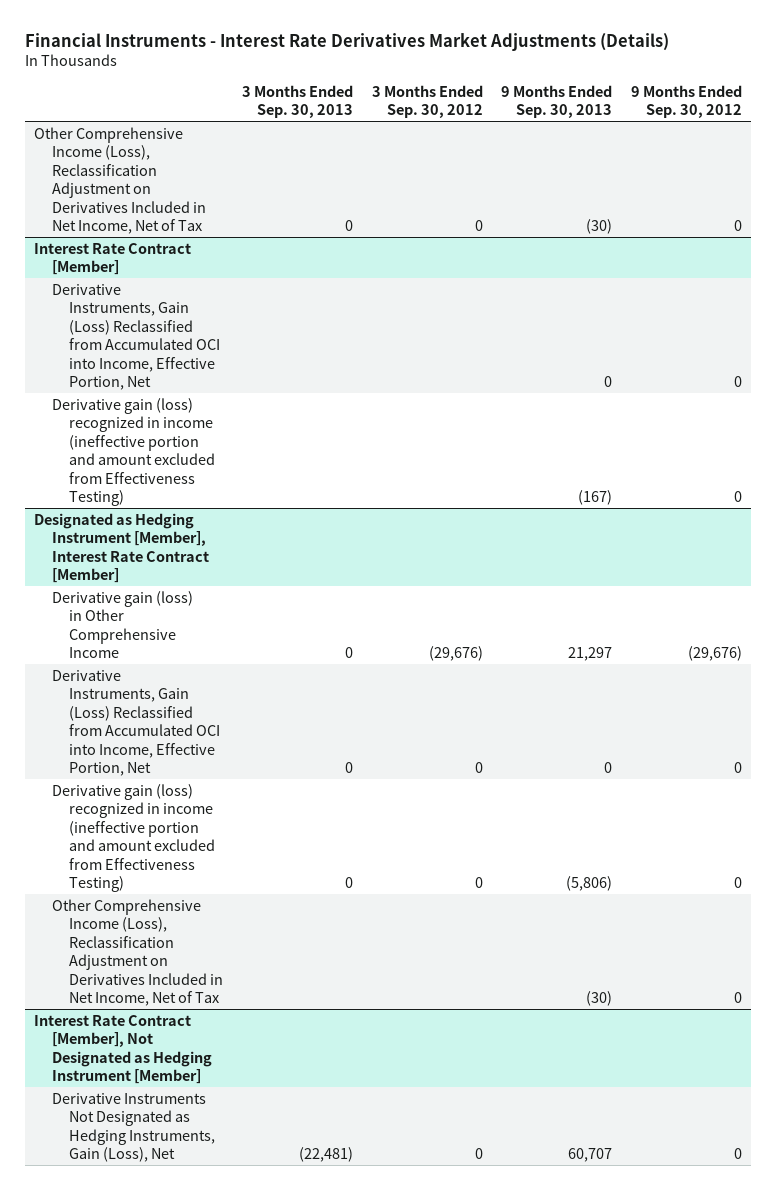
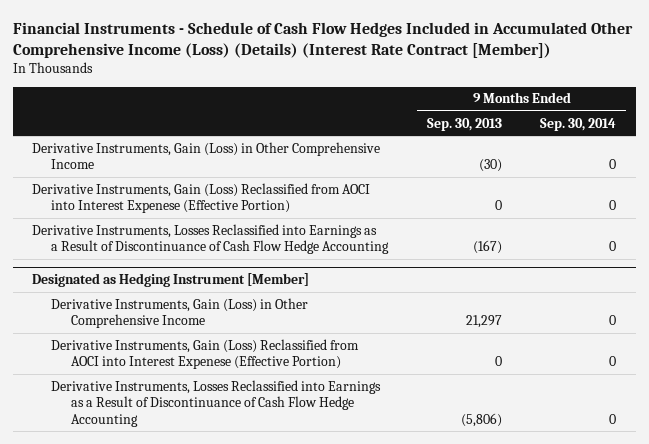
- Financial Instruments - Interest Rate Derivatives Market Adjustments (Details)
+ Financial Instruments - Schedule of Cash Flow Hedges Included in Accumulated Other Comprehensive Income (Loss) (Details) (Interest Rate Contract [Member])
- | 3 Months Ended Sep. 30, 2013 | 3 Months Ended Sep. 30, 2012 | 9 Months Ended Sep. 30, 2013 | 9 Months Ended Sep. 30, 2012
+ | 9 Months Ended Sep. 30, 2013 | 9 Months Ended Sep. 30, 2014
- Other Comprehensive Income (Loss), Reclassification Adjustment on Derivatives Included in Net Income, Net of Tax | 0 | 0 | (30) | 0
- Interest Rate Contract [Member]
- Derivative Instruments, Gain (Loss) Reclassified from Accumulated OCI into Income, Effective Portion, Net | | | 0 | 0
- Derivative gain (loss) recognized in income (ineffective portion and amount excluded from Effectiveness Testing) | | | (167) | 0
- Designated as Hedging Instrument [Member], Interest Rate Contract [Member]
- Derivative gain (loss) in Other Comprehensive Income | 0 | (29,676) | 21,297 | (29,676)
- Derivative Instruments, Gain (Loss) Reclassified from Accumulated OCI into Income, Effective Portion, Net | 0 | 0 | 0 | 0
- Derivative gain (loss) recognized in income (ineffective portion and amount excluded from Effectiveness Testing) | 0 | 0 | (5,806) | 0
- Other Comprehensive Income (Loss), Reclassification Adjustment on Derivatives Included in Net Income, Net of Tax | | | (30) | 0
- Interest Rate Contract [Member], Not Designated as Hedging Instrument [Member]
- Derivative Instruments Not Designated as Hedging Instruments, Gain (Loss), Net | (22,481) | 0 | 60,707 | 0
+ Derivative Instruments, Gain (Loss) in Other Comprehensive Income | (30) | 0
+ Derivative Instruments, Gain (Loss) Reclassified from AOCI into Interest Expenese (Effective Portion) | 0 | 0
+ Derivative Instruments, Losses Reclassified into Earnings as a Result of Discontinuance of Cash Flow Hedge Accounting | (167) | 0
+ Designated as Hedging Instrument [Member]
+ Derivative Instruments, Gain (Loss) in Other Comprehensive Income | 21,297 | 0
+ Derivative Instruments, Gain (Loss) Reclassified from AOCI into Interest Expenese (Effective Portion) | 0 | 0
+ Derivative Instruments, Losses Reclassified into Earnings as a Result of Discontinuance of Cash Flow Hedge Accounting | (5,806) | 0

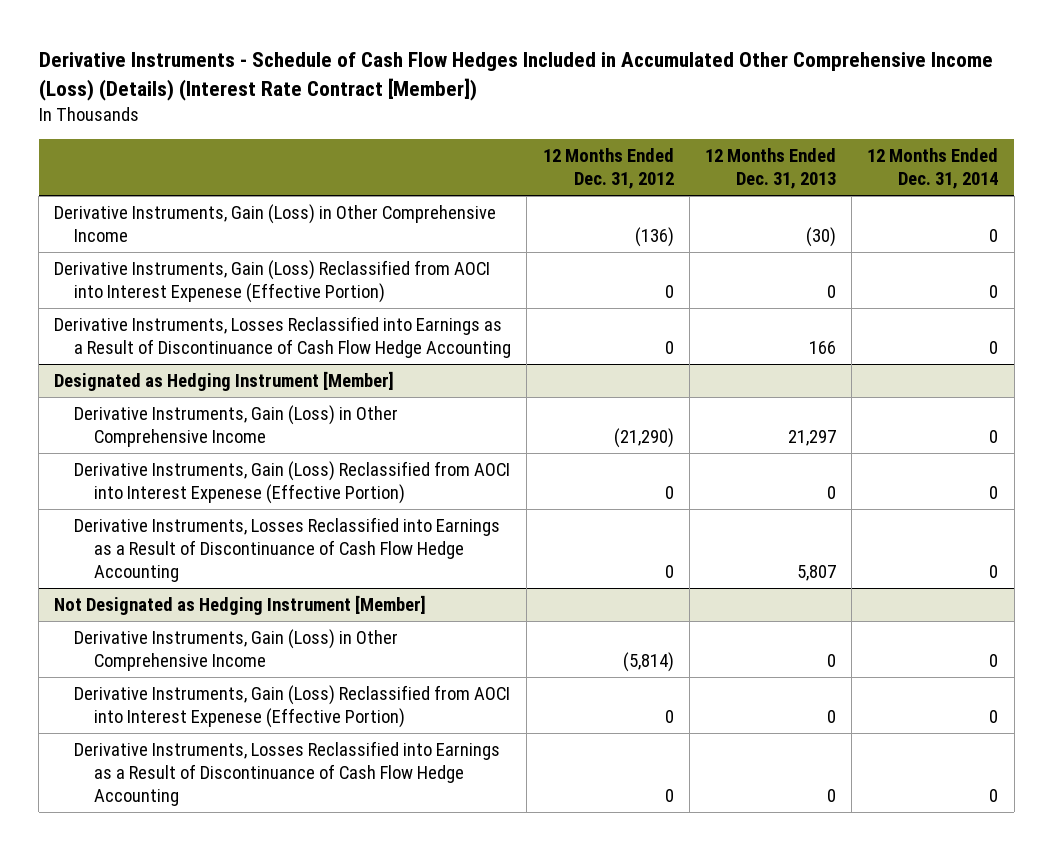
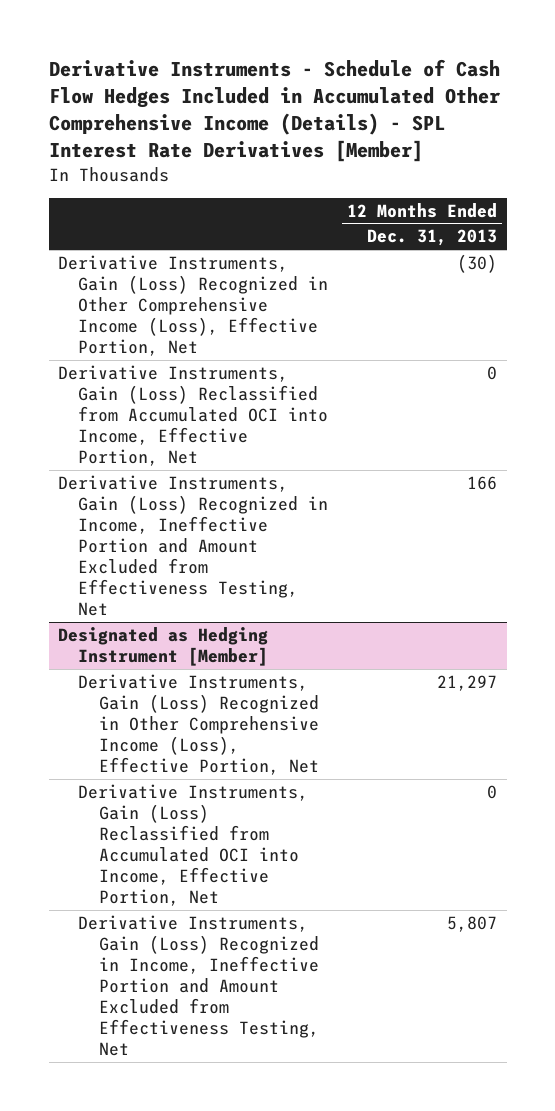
- Derivative Instruments - Schedule of Cash Flow Hedges Included in Accumulated Other Comprehensive Income (Loss) (Details) (Interest Rate Contract [Member])
+ Derivative Instruments - Schedule of Cash Flow Hedges Included in Accumulated Other Comprehensive Income (Details) - SPL Interest Rate Derivatives [Member]
- | 12 Months Ended Dec. 31, 2012 | 12 Months Ended Dec. 31, 2013 | 12 Months Ended Dec. 31, 2014
+ | 12 Months Ended Dec. 31, 2013
- Derivative Instruments, Gain (Loss) in Other Comprehensive Income | (136) | (30) | 0
- Derivative Instruments, Gain (Loss) Reclassified from AOCI into Interest Expenese (Effective Portion) | 0 | 0 | 0
- Derivative Instruments, Losses Reclassified into Earnings as a Result of Discontinuance of Cash Flow Hedge Accounting | 0 | 166 | 0
+ Derivative Instruments, Gain (Loss) Recognized in Other Comprehensive Income (Loss), Effective Portion, Net | (30)
+ Derivative Instruments, Gain (Loss) Reclassified from Accumulated OCI into Income, Effective Portion, Net | 0
+ Derivative Instruments, Gain (Loss) Recognized in Income, Ineffective Portion and Amount Excluded from Effectiveness Testing, Net | 166
@ Designated as Hedging Instrument [Member]
- Derivative Instruments, Gain (Loss) in Other Comprehensive Income | (21,290) | 21,297 | 0
- Derivative Instruments, Gain (Loss) Reclassified from AOCI into Interest Expenese (Effective Portion) | 0 | 0 | 0
- Derivative Instruments, Losses Reclassified into Earnings as a Result of Discontinuance of Cash Flow Hedge Accounting | 0 | 5,807 | 0
- Not Designated as Hedging Instrument [Member]
- Derivative Instruments, Gain (Loss) in Other Comprehensive Income | (5,814) | 0 | 0
- Derivative Instruments, Gain (Loss) Reclassified from AOCI into Interest Expenese (Effective Portion) | 0 | 0 | 0
- Derivative Instruments, Losses Reclassified into Earnings as a Result of Discontinuance of Cash Flow Hedge Accounting | 0 | 0 | 0
@ Designated as Hedging Instrument [Member]
+ Derivative Instruments, Gain (Loss) Recognized in Other Comprehensive Income (Loss), Effective Portion, Net | 21,297
+ Derivative Instruments, Gain (Loss) Reclassified from Accumulated OCI into Income, Effective Portion, Net | 0
+ Derivative Instruments, Gain (Loss) Recognized in Income, Ineffective Portion and Amount Excluded from Effectiveness Testing, Net | 5,807

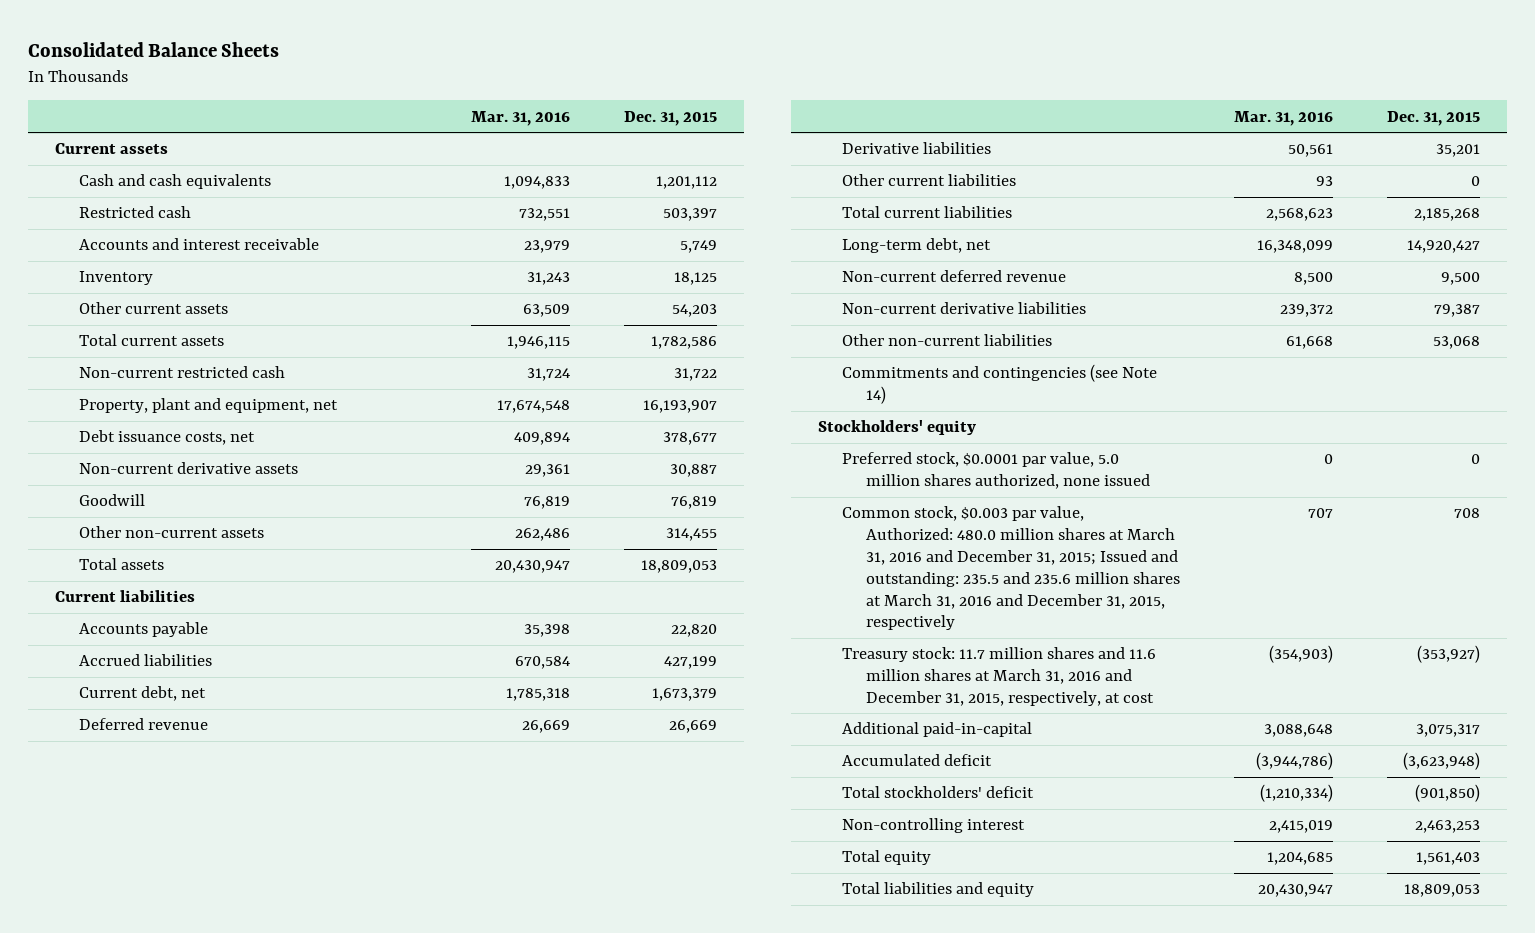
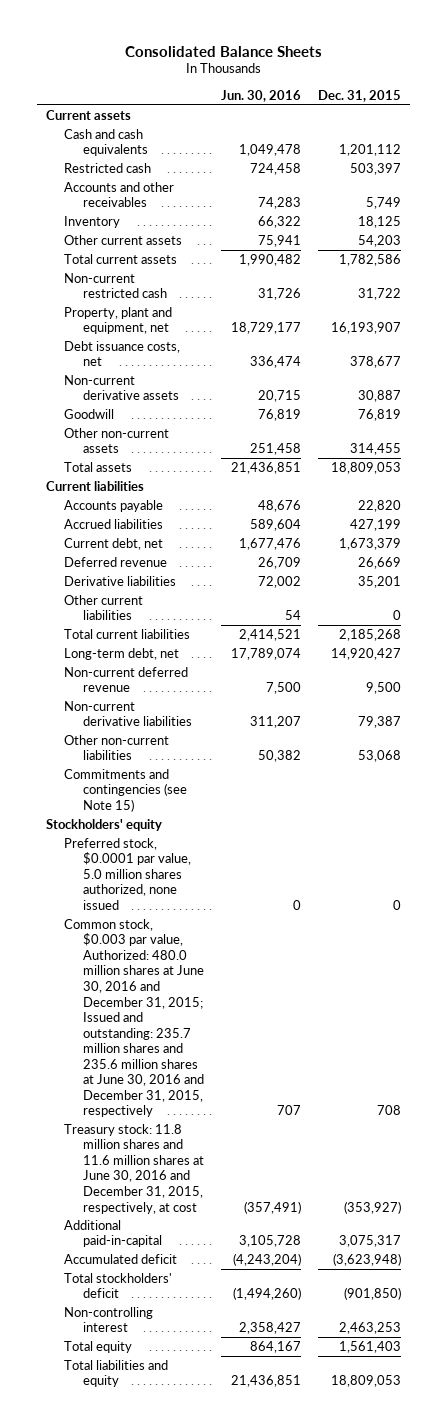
- | Mar. 31, 2016 | Dec. 31, 2015
+ | Jun. 30, 2016 | Dec. 31, 2015
- Accounts and interest receivable | 23,979 | 5,749
+ Accounts and other receivables | 74,283 | 5,749
- Commitments and contingencies (see Note 14)
+ Commitments and contingencies (see Note 15)
- Common stock, $0.003 par value, Authorized: 480.0 million shares at March 31, 2016 and December 31, 2015; Issued and outstanding: 235.5 and 235.6 million shares at March 31, 2016 and December 31, 2015, respectively | 707 | 708
- Treasury stock: 11.7 million shares and 11.6 million shares at March 31, 2016 and December 31, 2015, respectively, at cost | (354,903) | (353,927)
+ Common stock, $0.003 par value, Authorized: 480.0 million shares at June 30, 2016 and December 31, 2015; Issued and outstanding: 235.7 million shares and 235.6 million shares at June 30, 2016 and December 31, 2015, respectively | 707 | 708
+ Treasury stock: 11.8 million shares and 11.6 million shares at June 30, 2016 and December 31, 2015, respectively, at cost | (357,491) | (353,927)

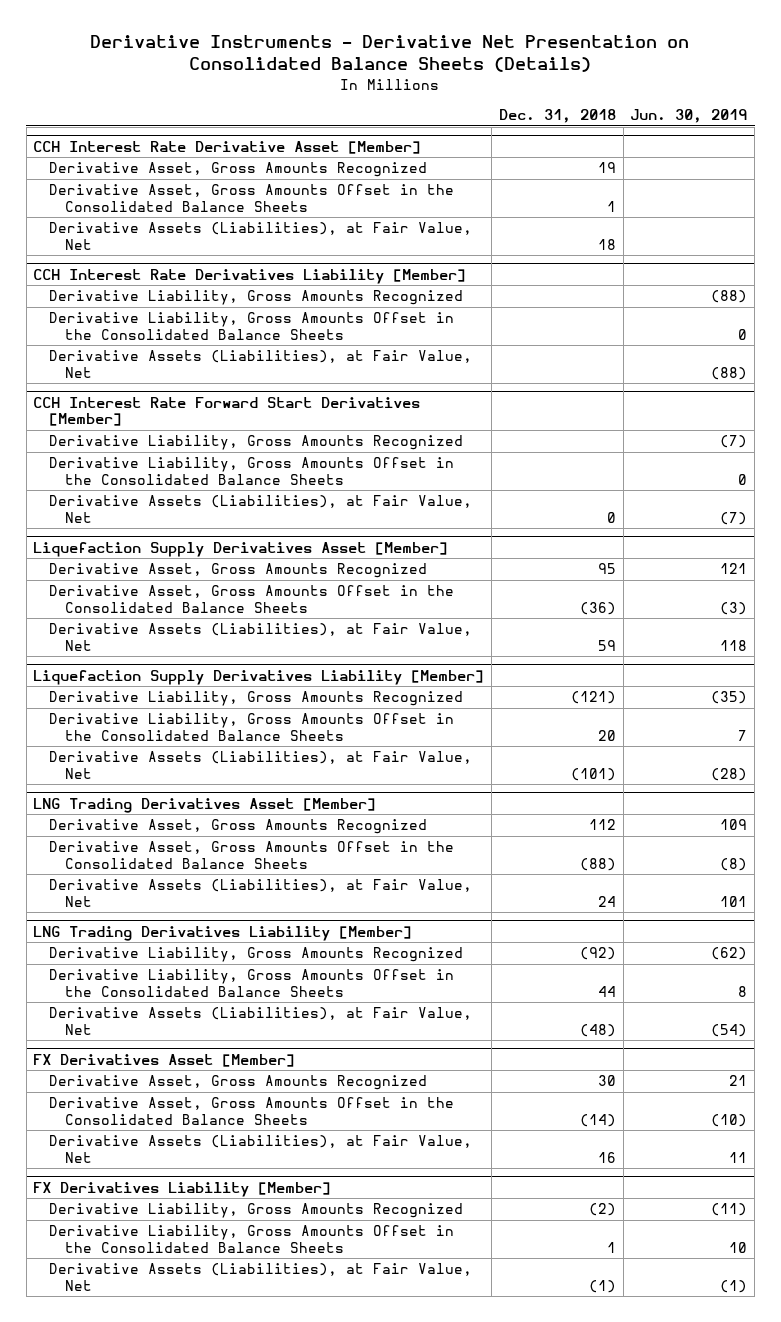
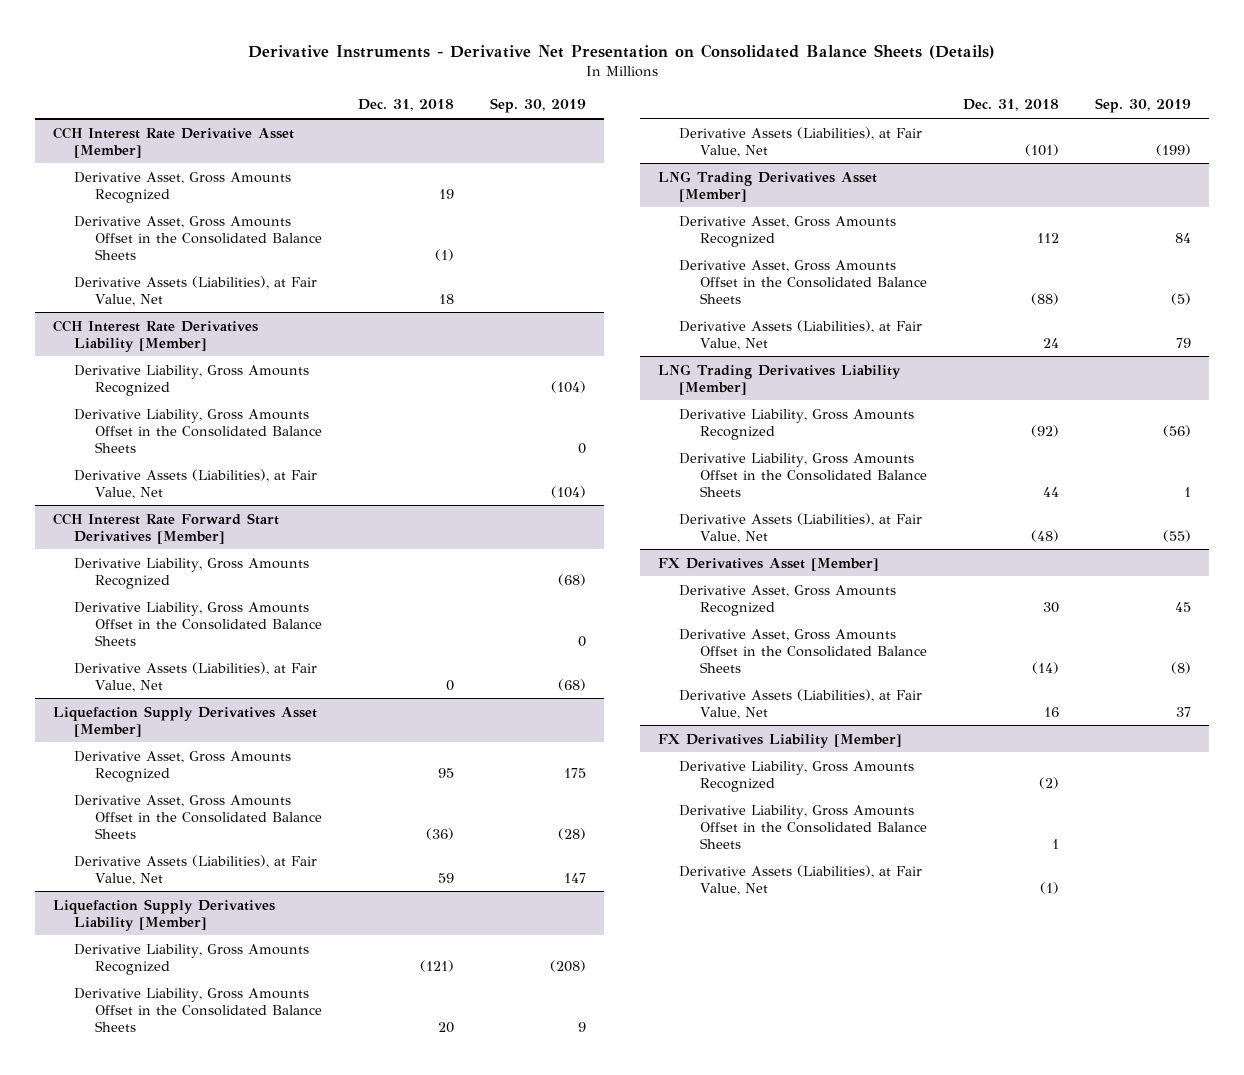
- | Dec. 31, 2018 | Jun. 30, 2019
+ | Dec. 31, 2018 | Sep. 30, 2019
@ CCH Interest Rate Derivative Asset [Member]
- Derivative Asset, Gross Amounts Offset in the Consolidated Balance Sheets | 1 |
+ Derivative Asset, Gross Amounts Offset in the Consolidated Balance Sheets | (1) |

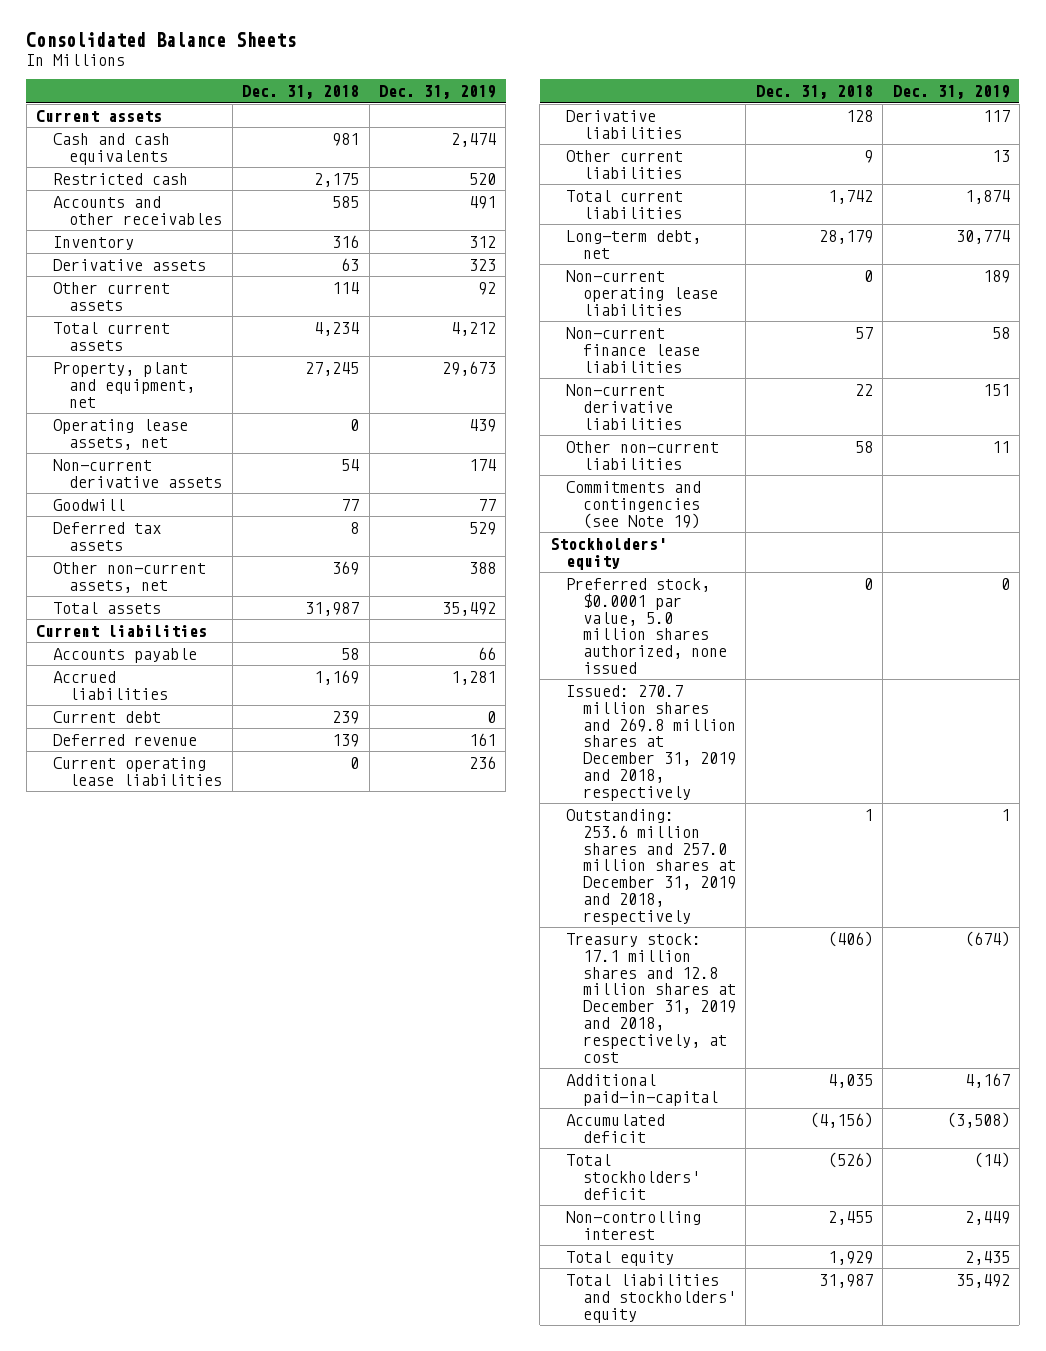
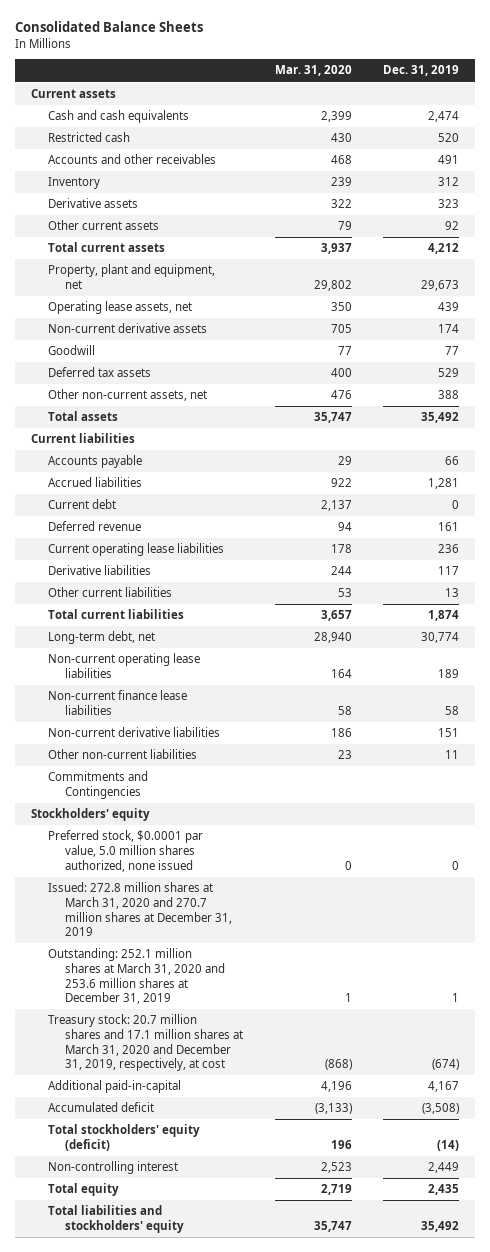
- | Dec. 31, 2018 | Dec. 31, 2019
+ | Mar. 31, 2020 | Dec. 31, 2019
- Commitments and contingencies (see Note 19)
+ Commitments and Contingencies
- Issued: 270.7 million shares and 269.8 million shares at December 31, 2019 and 2018, respectively
- Outstanding: 253.6 million shares and 257.0 million shares at December 31, 2019 and 2018, respectively | 1 | 1
- Treasury stock: 17.1 million shares and 12.8 million shares at December 31, 2019 and 2018, respectively, at cost | (406) | (674)
+ Issued: 272.8 million shares at March 31, 2020 and 270.7 million shares at December 31, 2019
+ Outstanding: 252.1 million shares at March 31, 2020 and 253.6 million shares at December 31, 2019 | 1 | 1
+ Treasury stock: 20.7 million shares and 17.1 million shares at March 31, 2020 and December 31, 2019, respectively, at cost | (868) | (674)
- Total stockholders' deficit | (526) | (14)
+ Total stockholders' equity (deficit) | 196 | (14)

